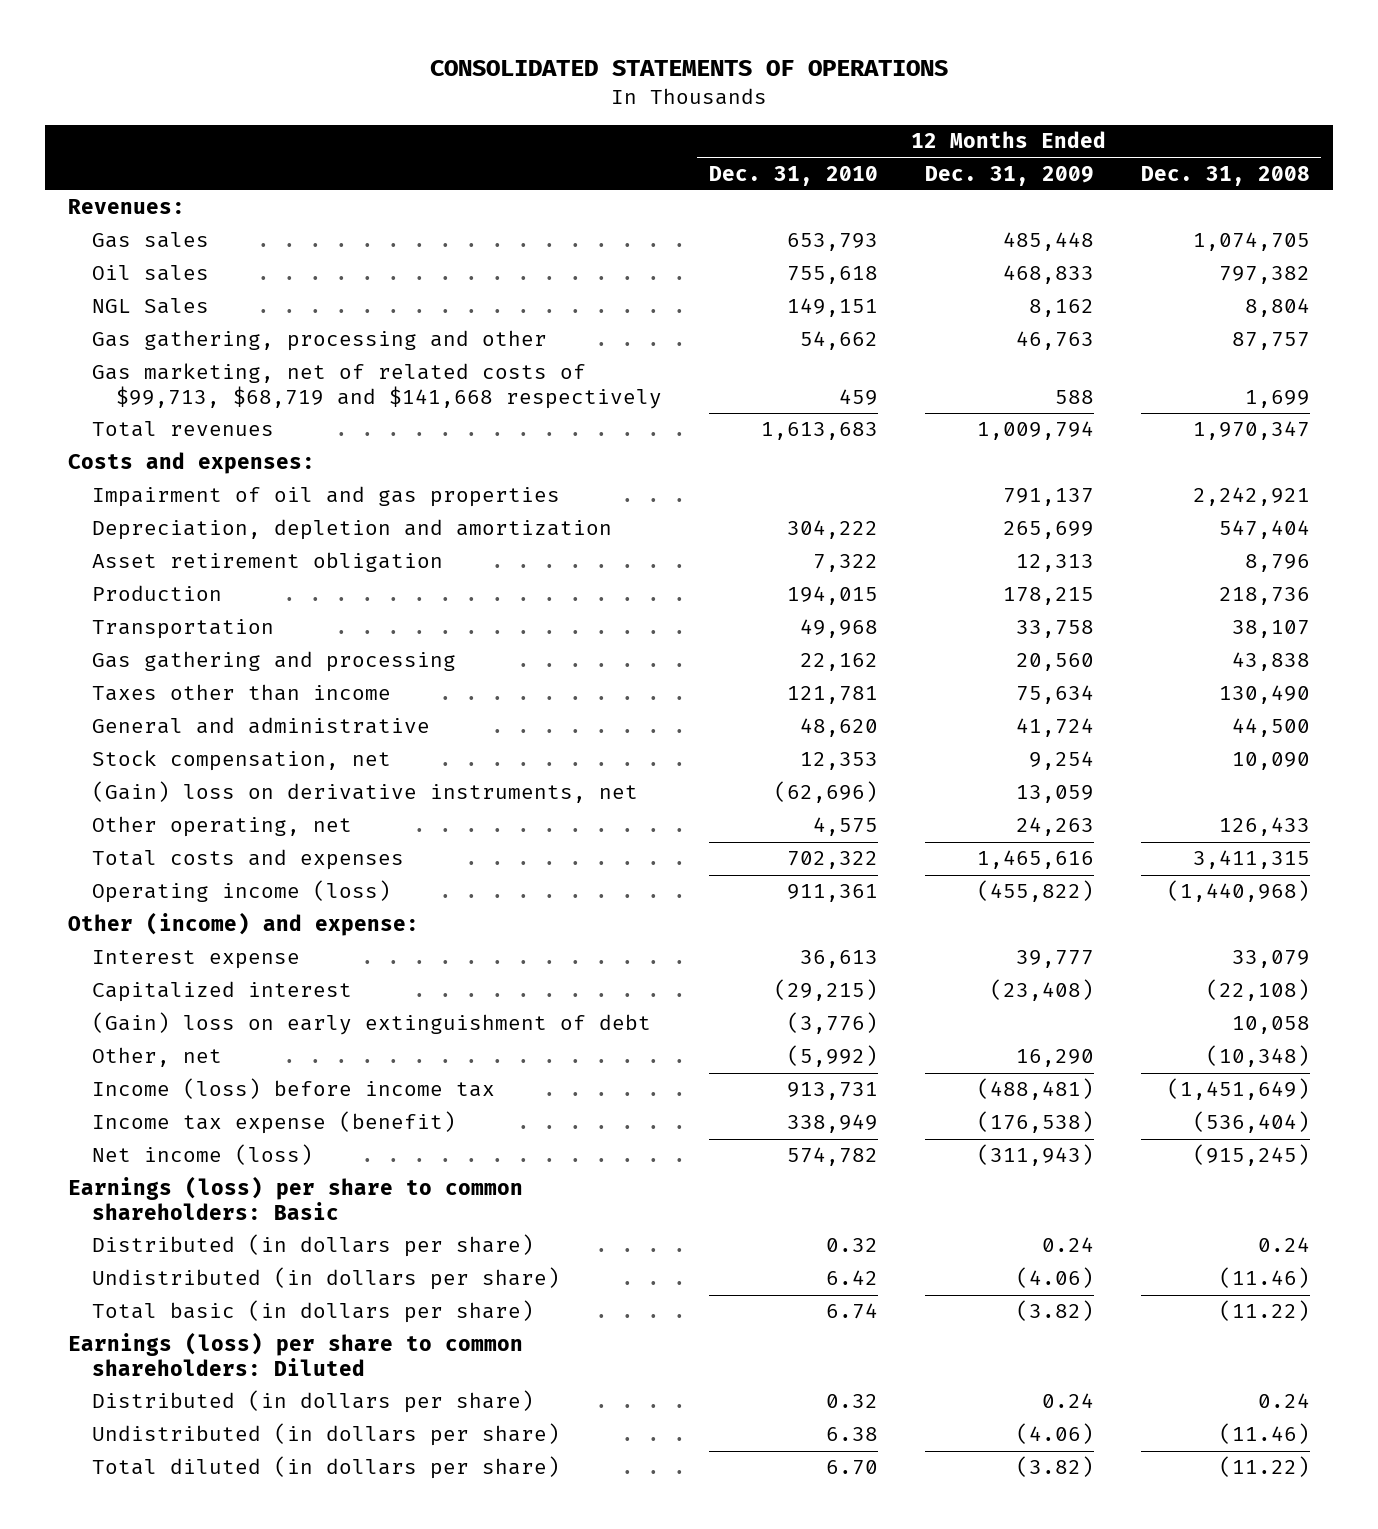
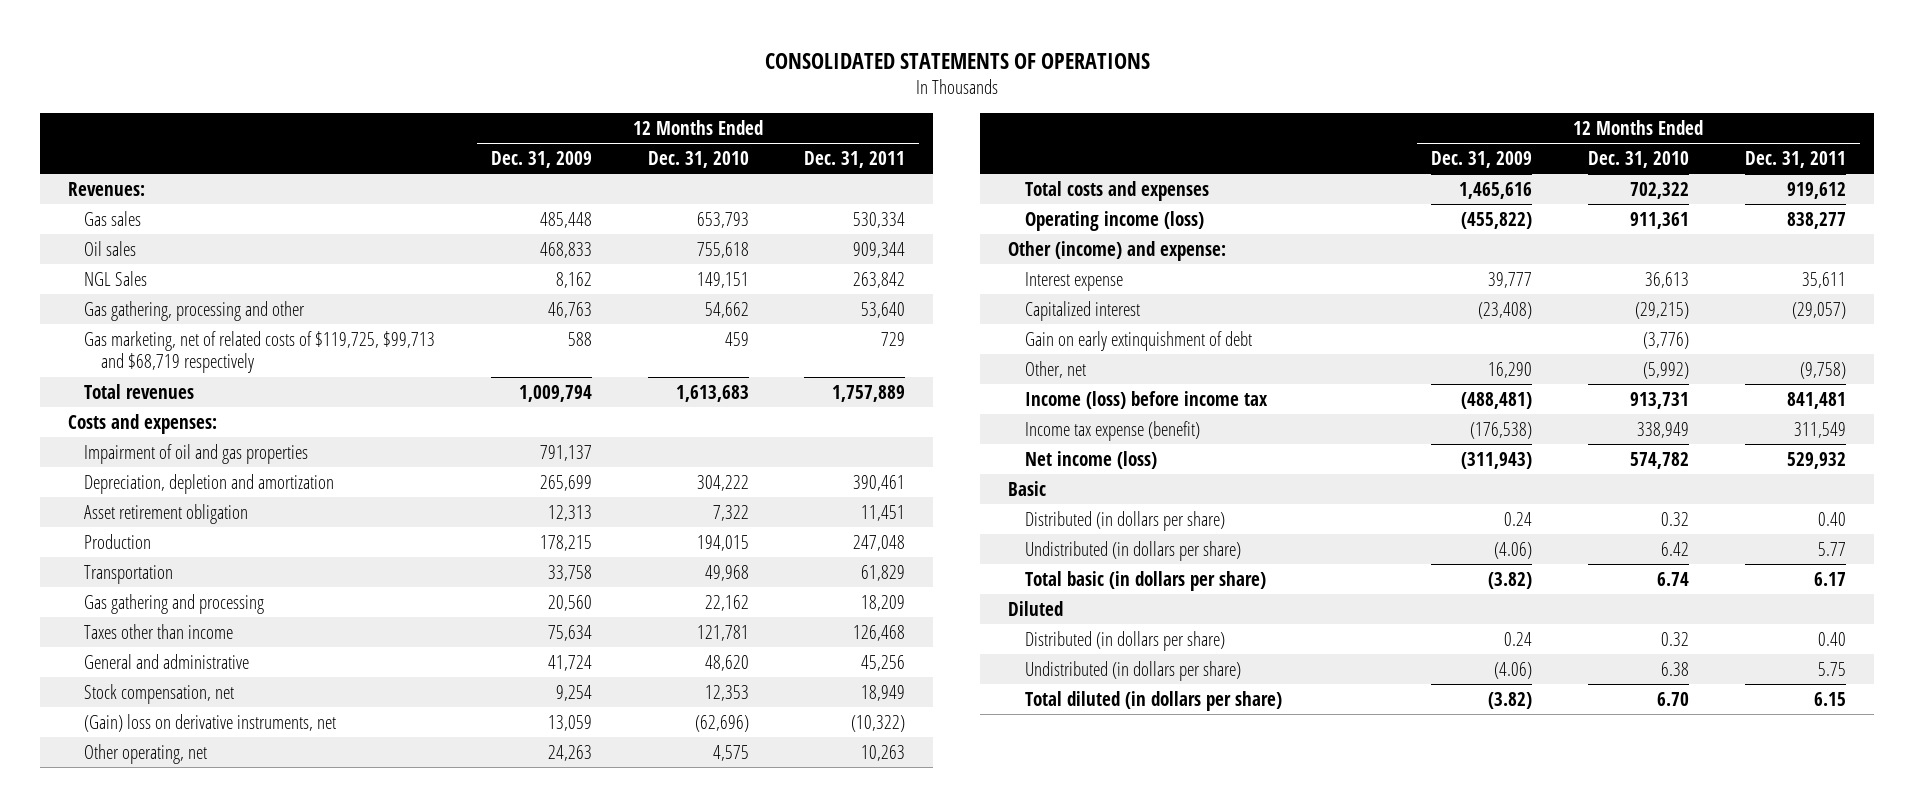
- | 12 Months Ended Dec. 31, 2010 | 12 Months Ended Dec. 31, 2009 | 12 Months Ended Dec. 31, 2008
+ | 12 Months Ended Dec. 31, 2009 | 12 Months Ended Dec. 31, 2010 | 12 Months Ended Dec. 31, 2011
- Gas marketing, net of related costs of $99,713, $68,719 and $141,668 respectively | 459 | 588 | 1,699
+ Gas marketing, net of related costs of $119,725, $99,713 and $68,719 respectively | 588 | 459 | 729
- (Gain) loss on early extinguishment of debt | (3,776) | | 10,058
+ Gain on early extinquishment of debt | | (3,776) |
- Earnings (loss) per share to common shareholders: Basic
+ Basic
- Earnings (loss) per share to common shareholders: Diluted
+ Diluted

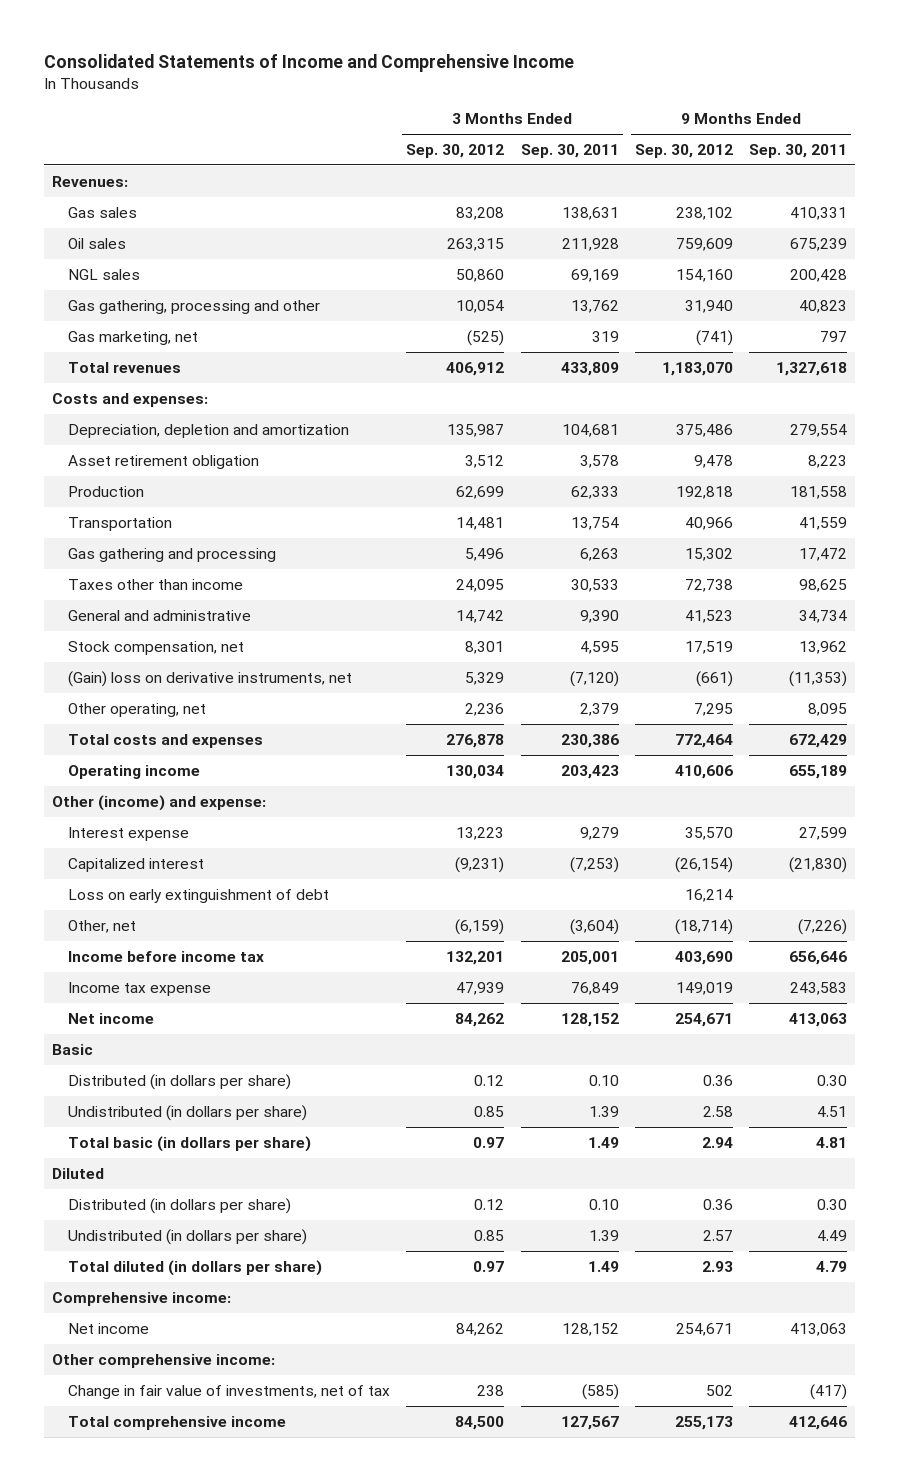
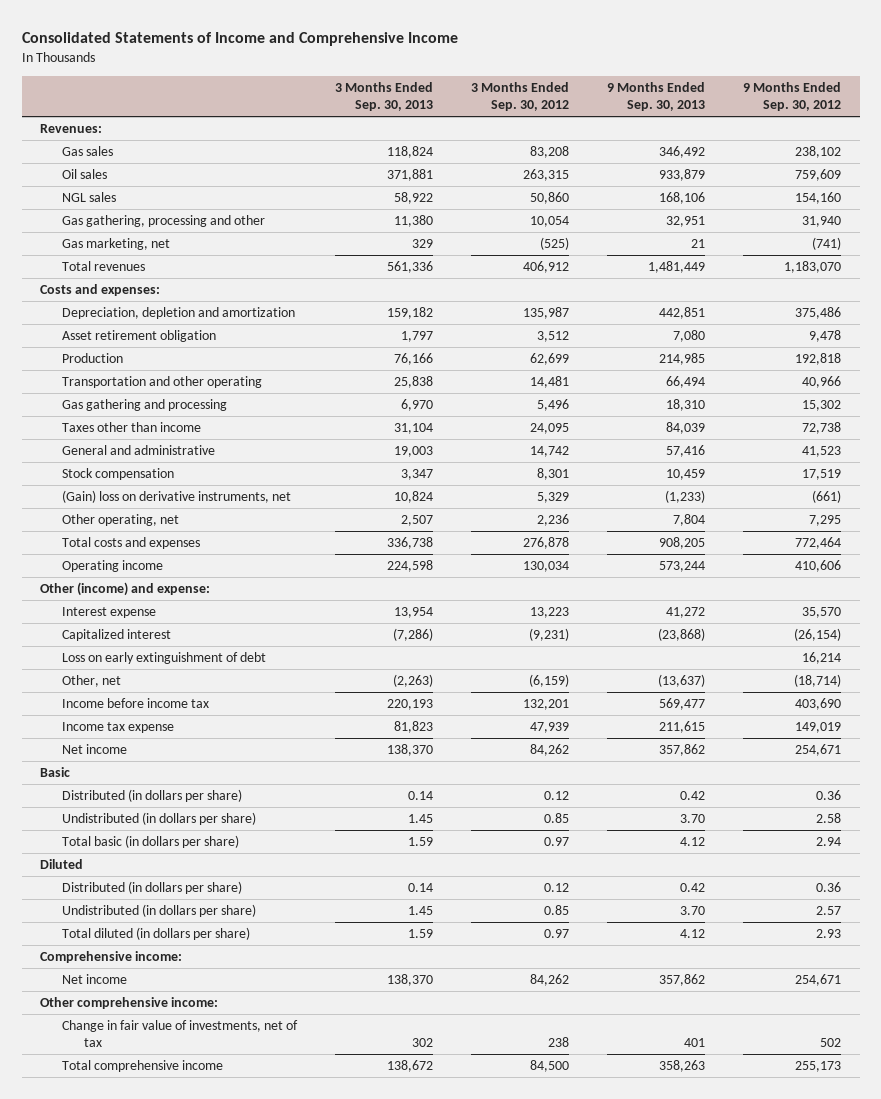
- | 3 Months Ended Sep. 30, 2012 | 3 Months Ended Sep. 30, 2011 | 9 Months Ended Sep. 30, 2012 | 9 Months Ended Sep. 30, 2011
+ | 3 Months Ended Sep. 30, 2013 | 3 Months Ended Sep. 30, 2012 | 9 Months Ended Sep. 30, 2013 | 9 Months Ended Sep. 30, 2012
- Transportation | 14,481 | 13,754 | 40,966 | 41,559
+ Transportation and other operating | 25,838 | 14,481 | 66,494 | 40,966
- Stock compensation, net | 8,301 | 4,595 | 17,519 | 13,962
+ Stock compensation | 3,347 | 8,301 | 10,459 | 17,519

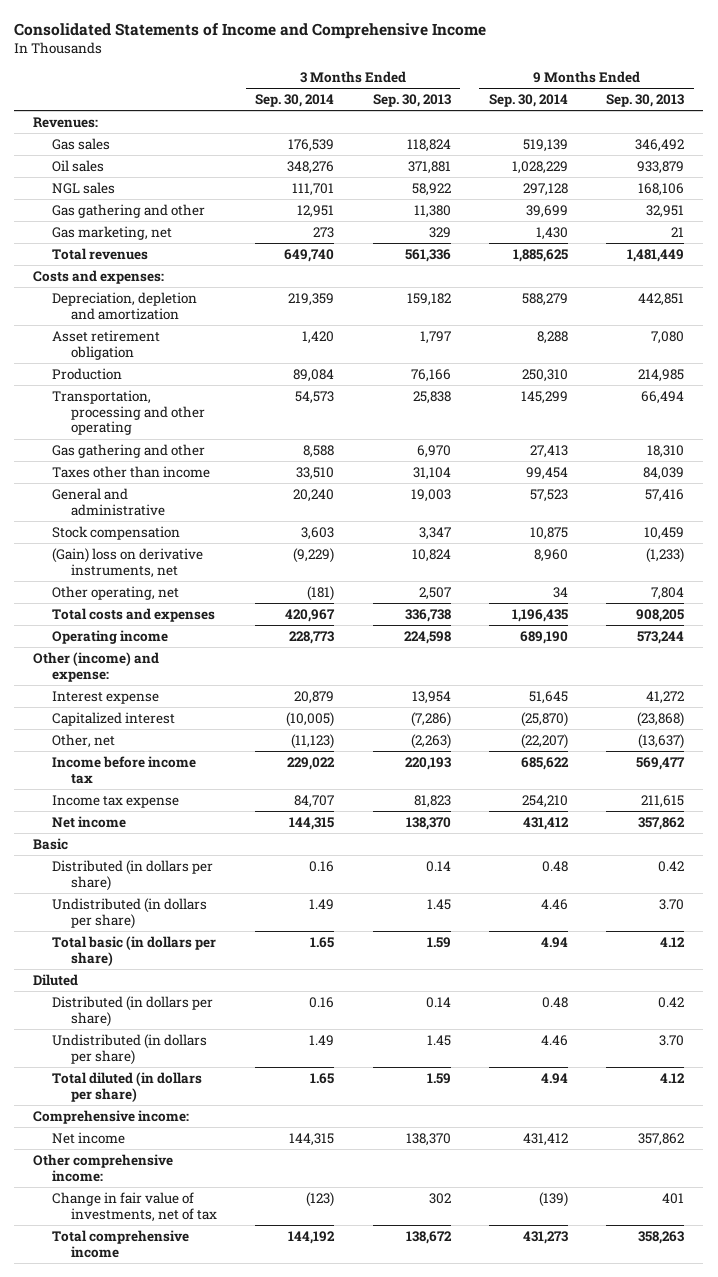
- | 3 Months Ended Sep. 30, 2013 | 3 Months Ended Sep. 30, 2012 | 9 Months Ended Sep. 30, 2013 | 9 Months Ended Sep. 30, 2012
+ | 3 Months Ended Sep. 30, 2014 | 3 Months Ended Sep. 30, 2013 | 9 Months Ended Sep. 30, 2014 | 9 Months Ended Sep. 30, 2013
- Gas gathering, processing and other | 11,380 | 10,054 | 32,951 | 31,940
+ Gas gathering and other | 12,951 | 11,380 | 39,699 | 32,951
- Transportation and other operating | 25,838 | 14,481 | 66,494 | 40,966
- Gas gathering and processing | 6,970 | 5,496 | 18,310 | 15,302
+ Transportation, processing and other operating | 54,573 | 25,838 | 145,299 | 66,494
+ Gas gathering and other | 8,588 | 6,970 | 27,413 | 18,310
- Loss on early extinguishment of debt | | | | 16,214

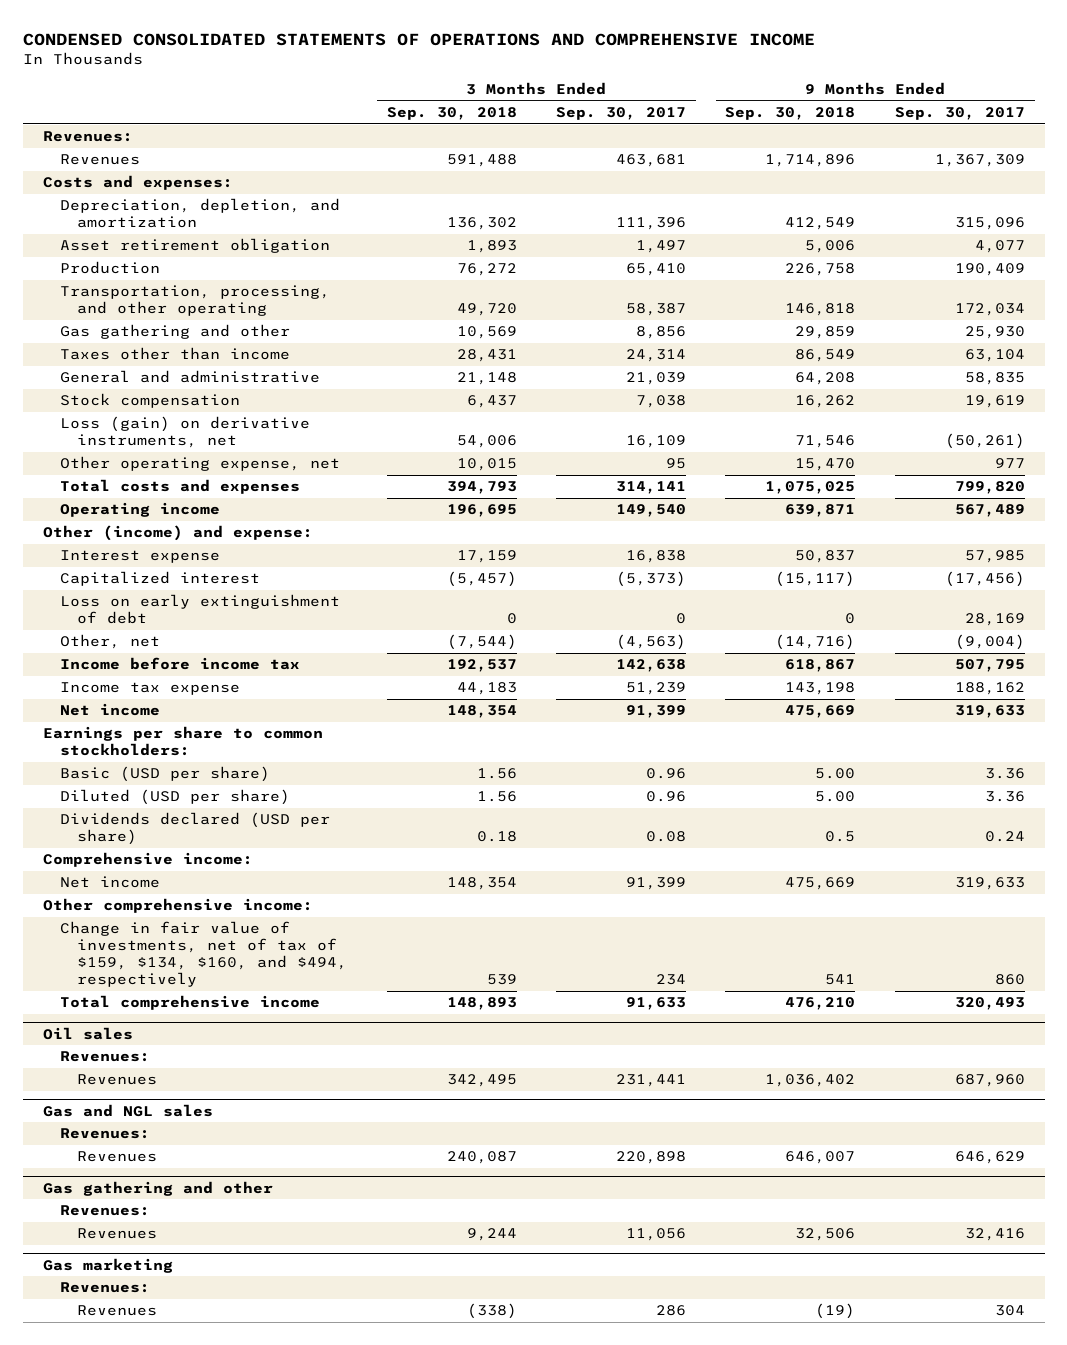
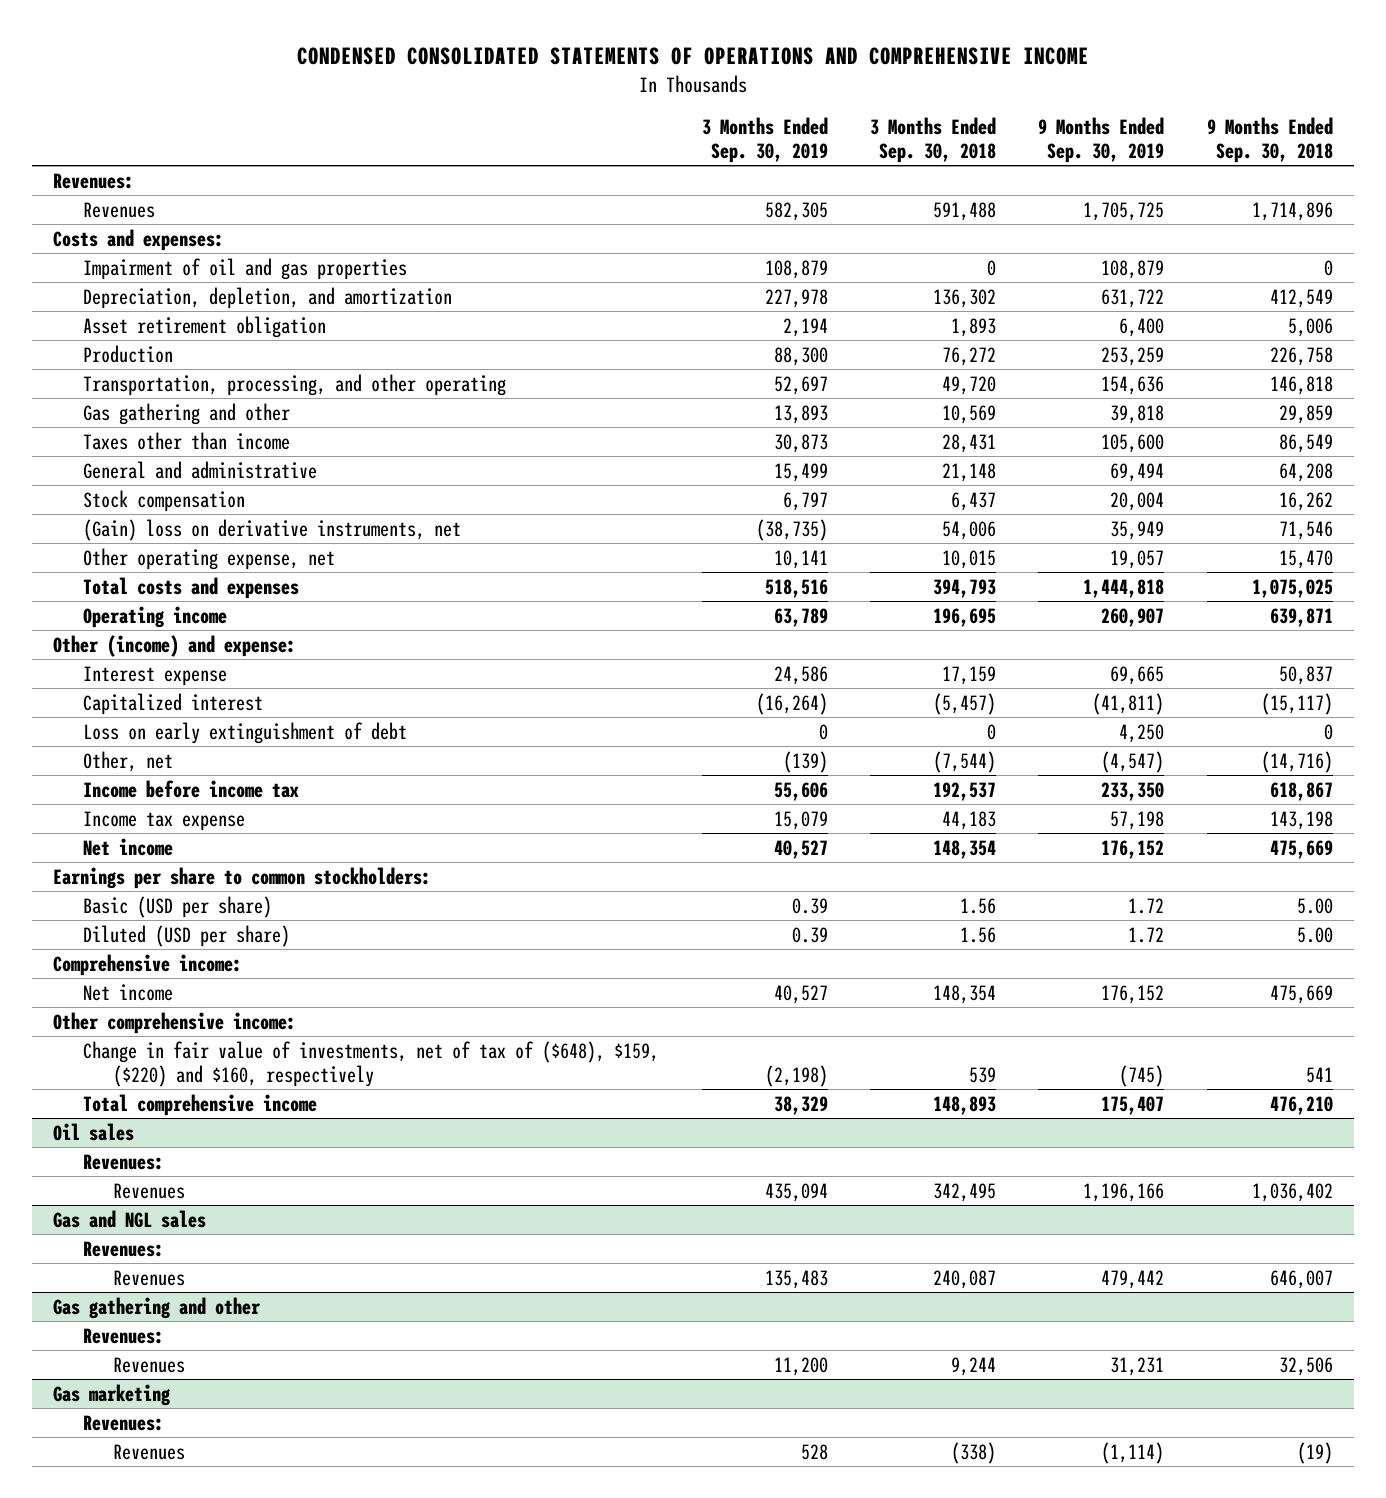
- | 3 Months Ended Sep. 30, 2018 | 3 Months Ended Sep. 30, 2017 | 9 Months Ended Sep. 30, 2018 | 9 Months Ended Sep. 30, 2017
+ | 3 Months Ended Sep. 30, 2019 | 3 Months Ended Sep. 30, 2018 | 9 Months Ended Sep. 30, 2019 | 9 Months Ended Sep. 30, 2018
+ Impairment of oil and gas properties | 108,879 | 0 | 108,879 | 0
- Loss (gain) on derivative instruments, net | 54,006 | 16,109 | 71,546 | (50,261)
+ (Gain) loss on derivative instruments, net | (38,735) | 54,006 | 35,949 | 71,546
- Dividends declared (USD per share) | 0.18 | 0.08 | 0.5 | 0.24
- Change in fair value of investments, net of tax of $159, $134, $160, and $494, respectively | 539 | 234 | 541 | 860
+ Change in fair value of investments, net of tax of ($648), $159, ($220) and $160, respectively | (2,198) | 539 | (745) | 541

